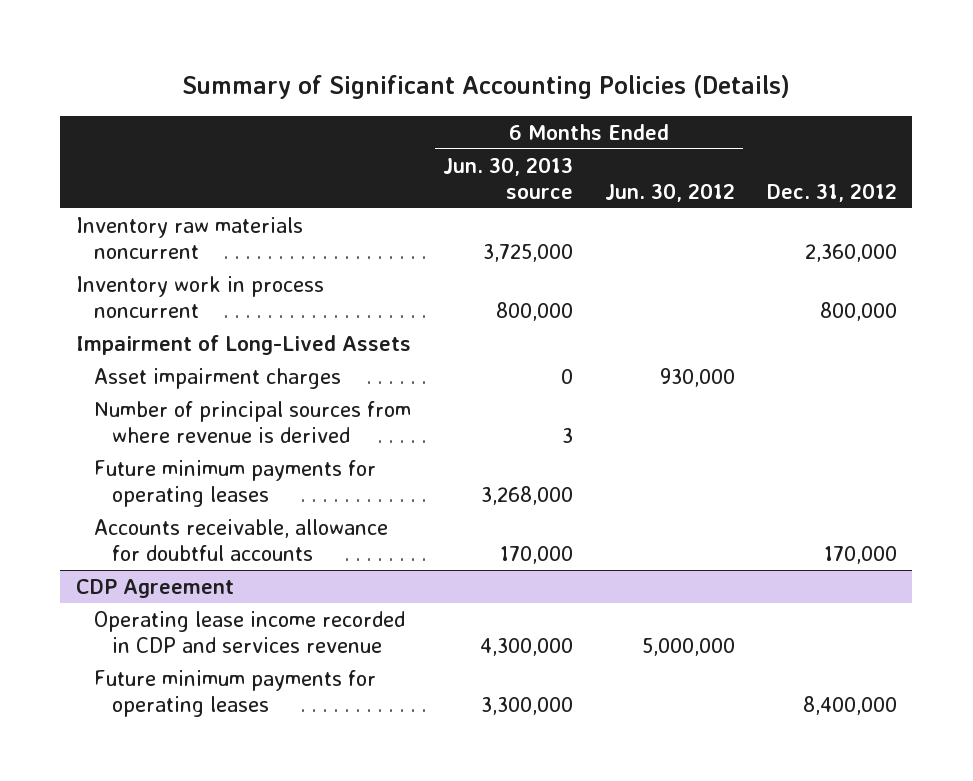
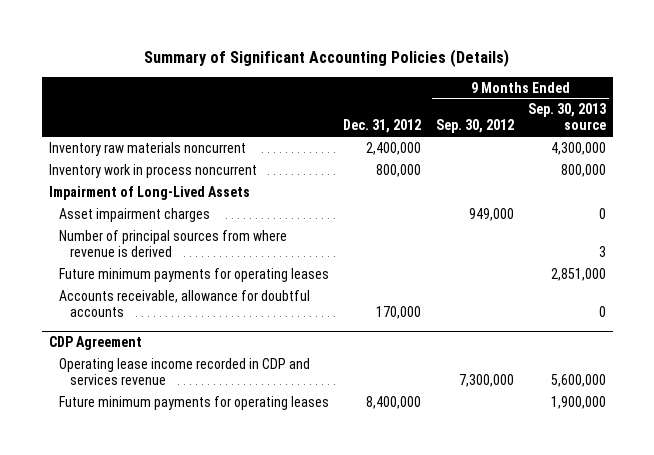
- | 6 Months Ended Jun. 30, 2013 source | 6 Months Ended Jun. 30, 2012 | Dec. 31, 2012
+ | Dec. 31, 2012 | 9 Months Ended Sep. 30, 2012 | 9 Months Ended Sep. 30, 2013 source
- Inventory raw materials noncurrent | 3,725,000 | | 2,360,000
+ Inventory raw materials noncurrent | 2,400,000 | | 4,300,000

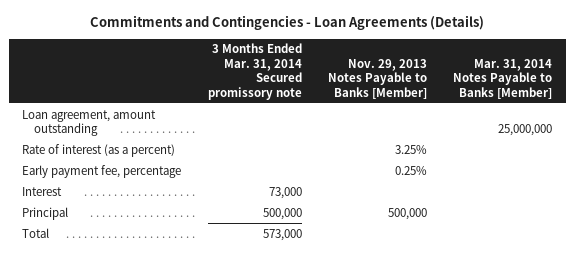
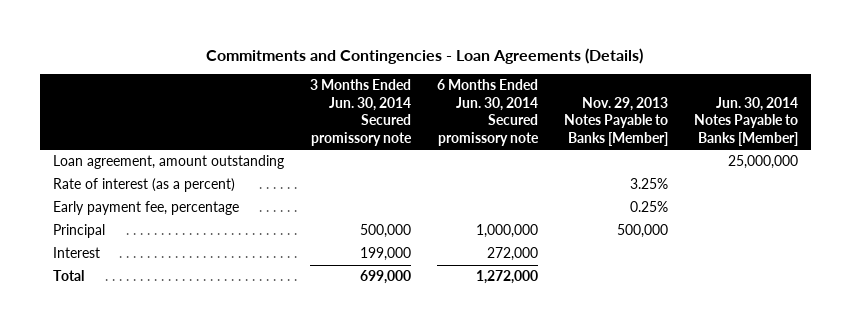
- | 3 Months Ended Mar. 31, 2014 Secured promissory note | Nov. 29, 2013 Notes Payable to Banks [Member] | Mar. 31, 2014 Notes Payable to Banks [Member]
+ | 3 Months Ended Jun. 30, 2014 Secured promissory note | 6 Months Ended Jun. 30, 2014 Secured promissory note | Nov. 29, 2013 Notes Payable to Banks [Member] | Jun. 30, 2014 Notes Payable to Banks [Member]
moved down: Interest | 199,000 | 272,000 | |

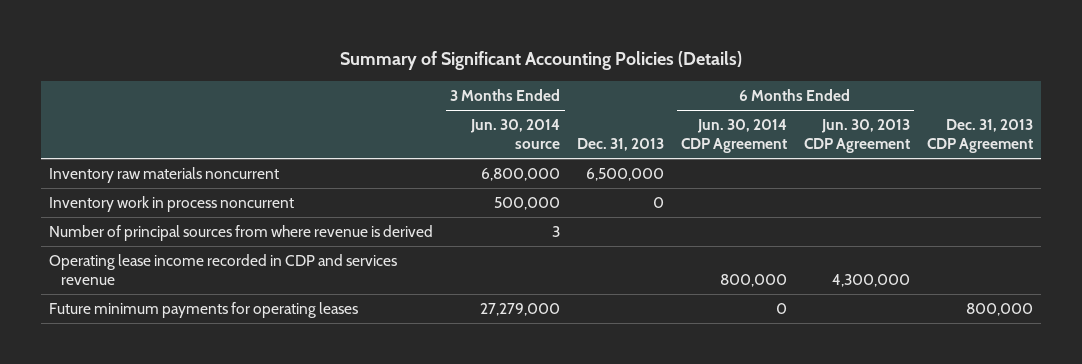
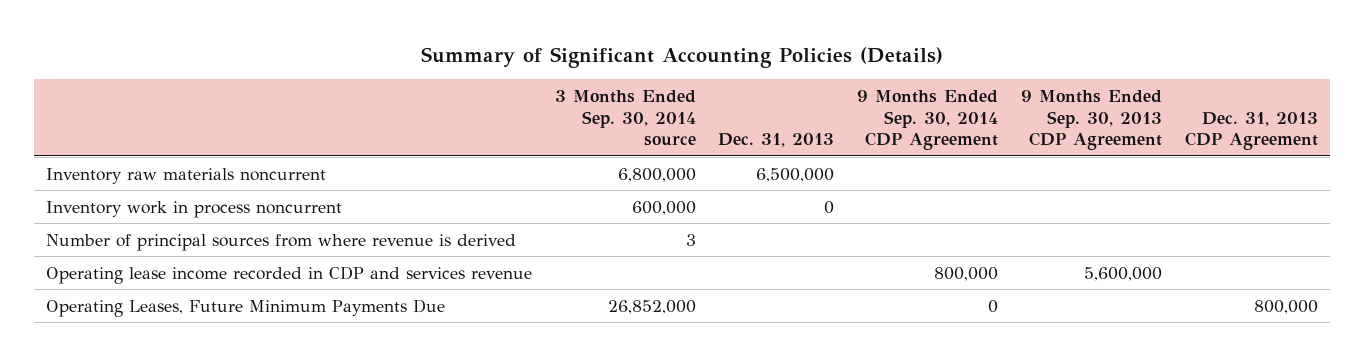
- | 3 Months Ended Jun. 30, 2014 source | Dec. 31, 2013 | 6 Months Ended Jun. 30, 2014 CDP Agreement | 6 Months Ended Jun. 30, 2013 CDP Agreement | Dec. 31, 2013 CDP Agreement
+ | 3 Months Ended Sep. 30, 2014 source | Dec. 31, 2013 | 9 Months Ended Sep. 30, 2014 CDP Agreement | 9 Months Ended Sep. 30, 2013 CDP Agreement | Dec. 31, 2013 CDP Agreement
- Future minimum payments for operating leases | 27,279,000 | | 0 | | 800,000
+ Operating Leases, Future Minimum Payments Due | 26,852,000 | | 0 | | 800,000

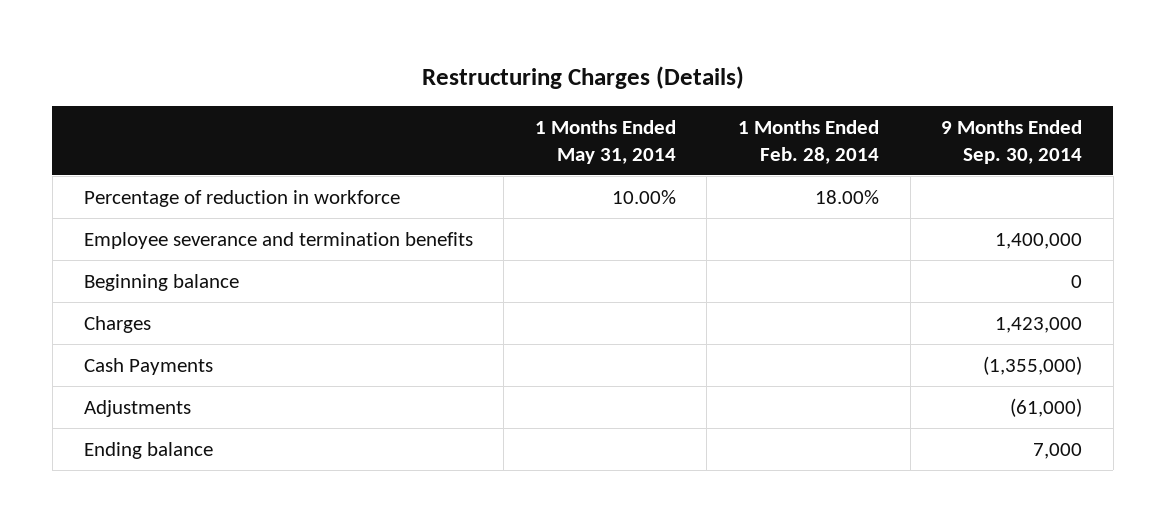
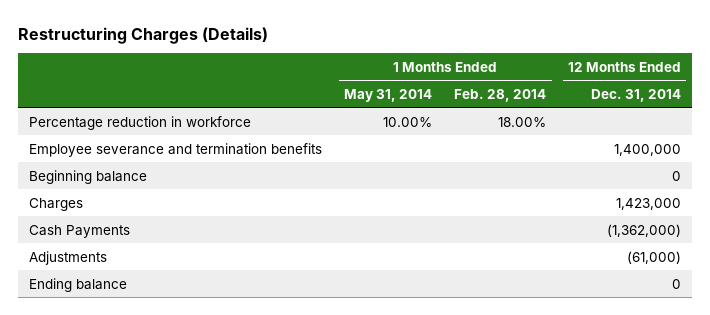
- | 1 Months Ended May 31, 2014 | 1 Months Ended Feb. 28, 2014 | 9 Months Ended Sep. 30, 2014
+ | 1 Months Ended May 31, 2014 | 1 Months Ended Feb. 28, 2014 | 12 Months Ended Dec. 31, 2014
- Percentage of reduction in workforce | 10.00% | 18.00% |
+ Percentage reduction in workforce | 10.00% | 18.00% |

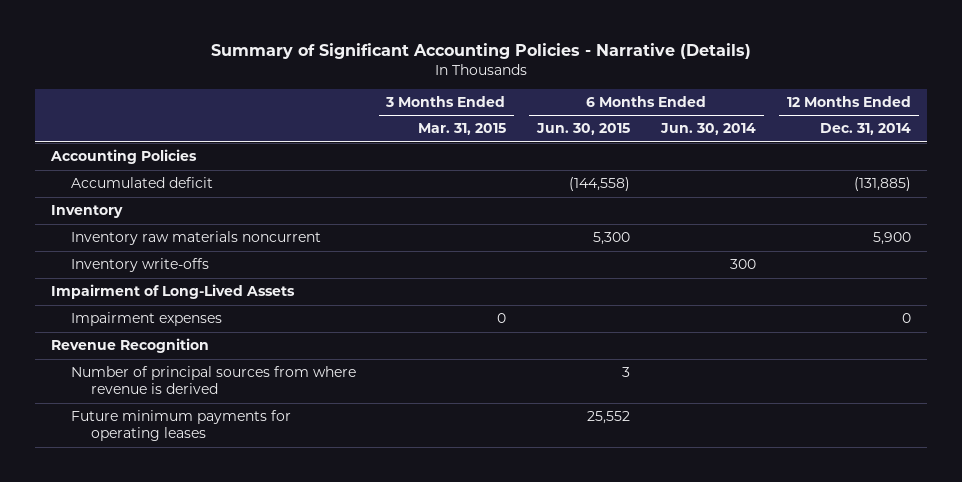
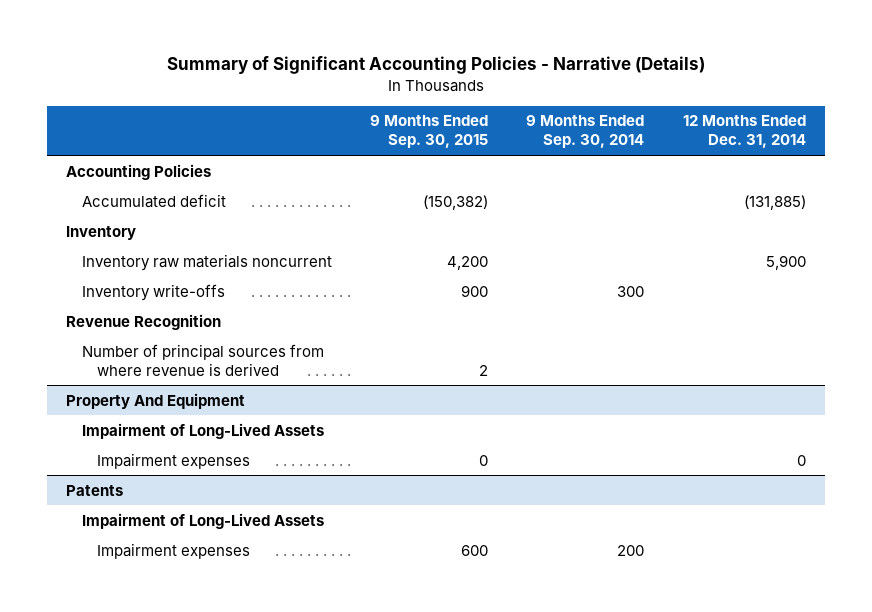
- | 3 Months Ended Mar. 31, 2015 | 6 Months Ended Jun. 30, 2015 | 6 Months Ended Jun. 30, 2014 | 12 Months Ended Dec. 31, 2014
+ | 9 Months Ended Sep. 30, 2015 | 9 Months Ended Sep. 30, 2014 | 12 Months Ended Dec. 31, 2014
- Impairment of Long-Lived Assets
- Impairment expenses | 0 | | | 0
- Future minimum payments for operating leases | | 25,552 | |
+ Property And Equipment
+ Impairment of Long-Lived Assets
+ Impairment expenses | 0 | | 0
+ Patents
+ Impairment of Long-Lived Assets
+ Impairment expenses | 600 | 200 |

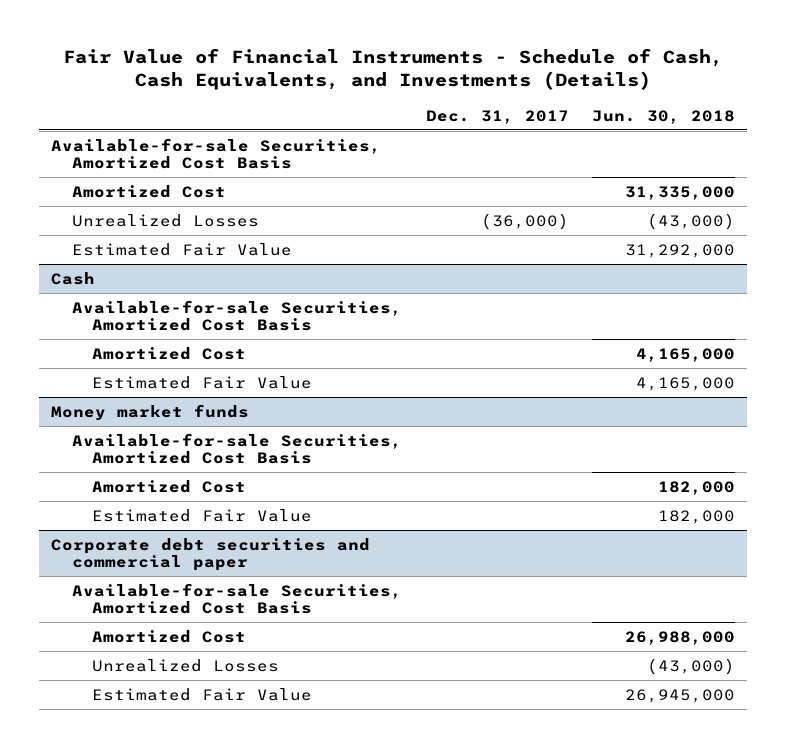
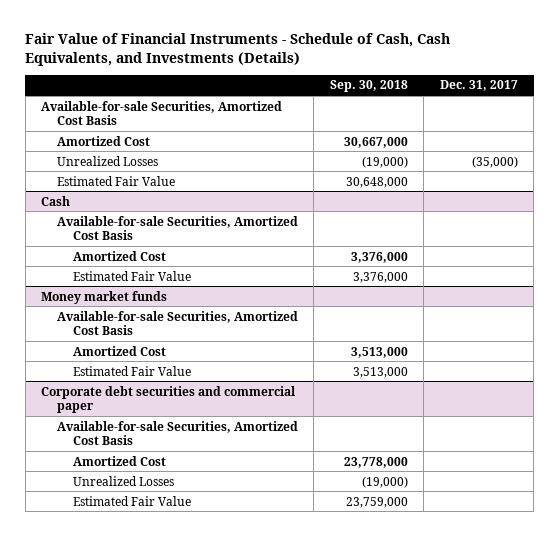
- | Dec. 31, 2017 | Jun. 30, 2018
+ | Sep. 30, 2018 | Dec. 31, 2017
- Unrealized Losses | (36,000) | (43,000)
+ Unrealized Losses | (19,000) | (35,000)

